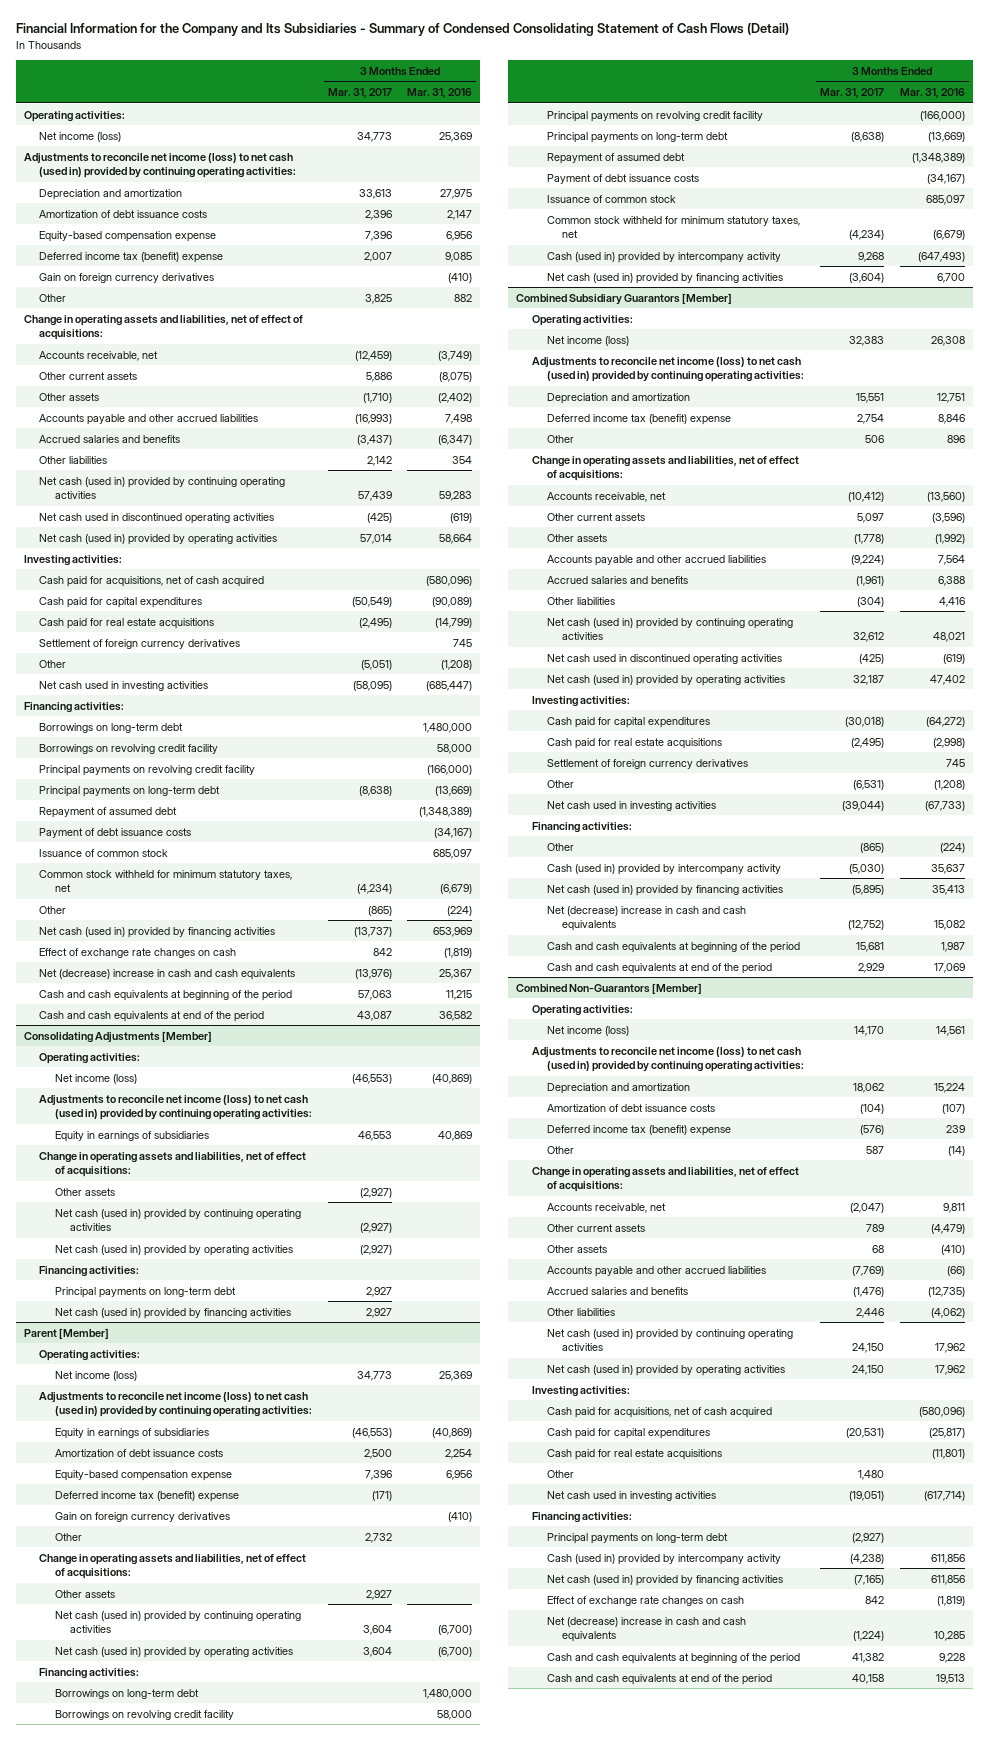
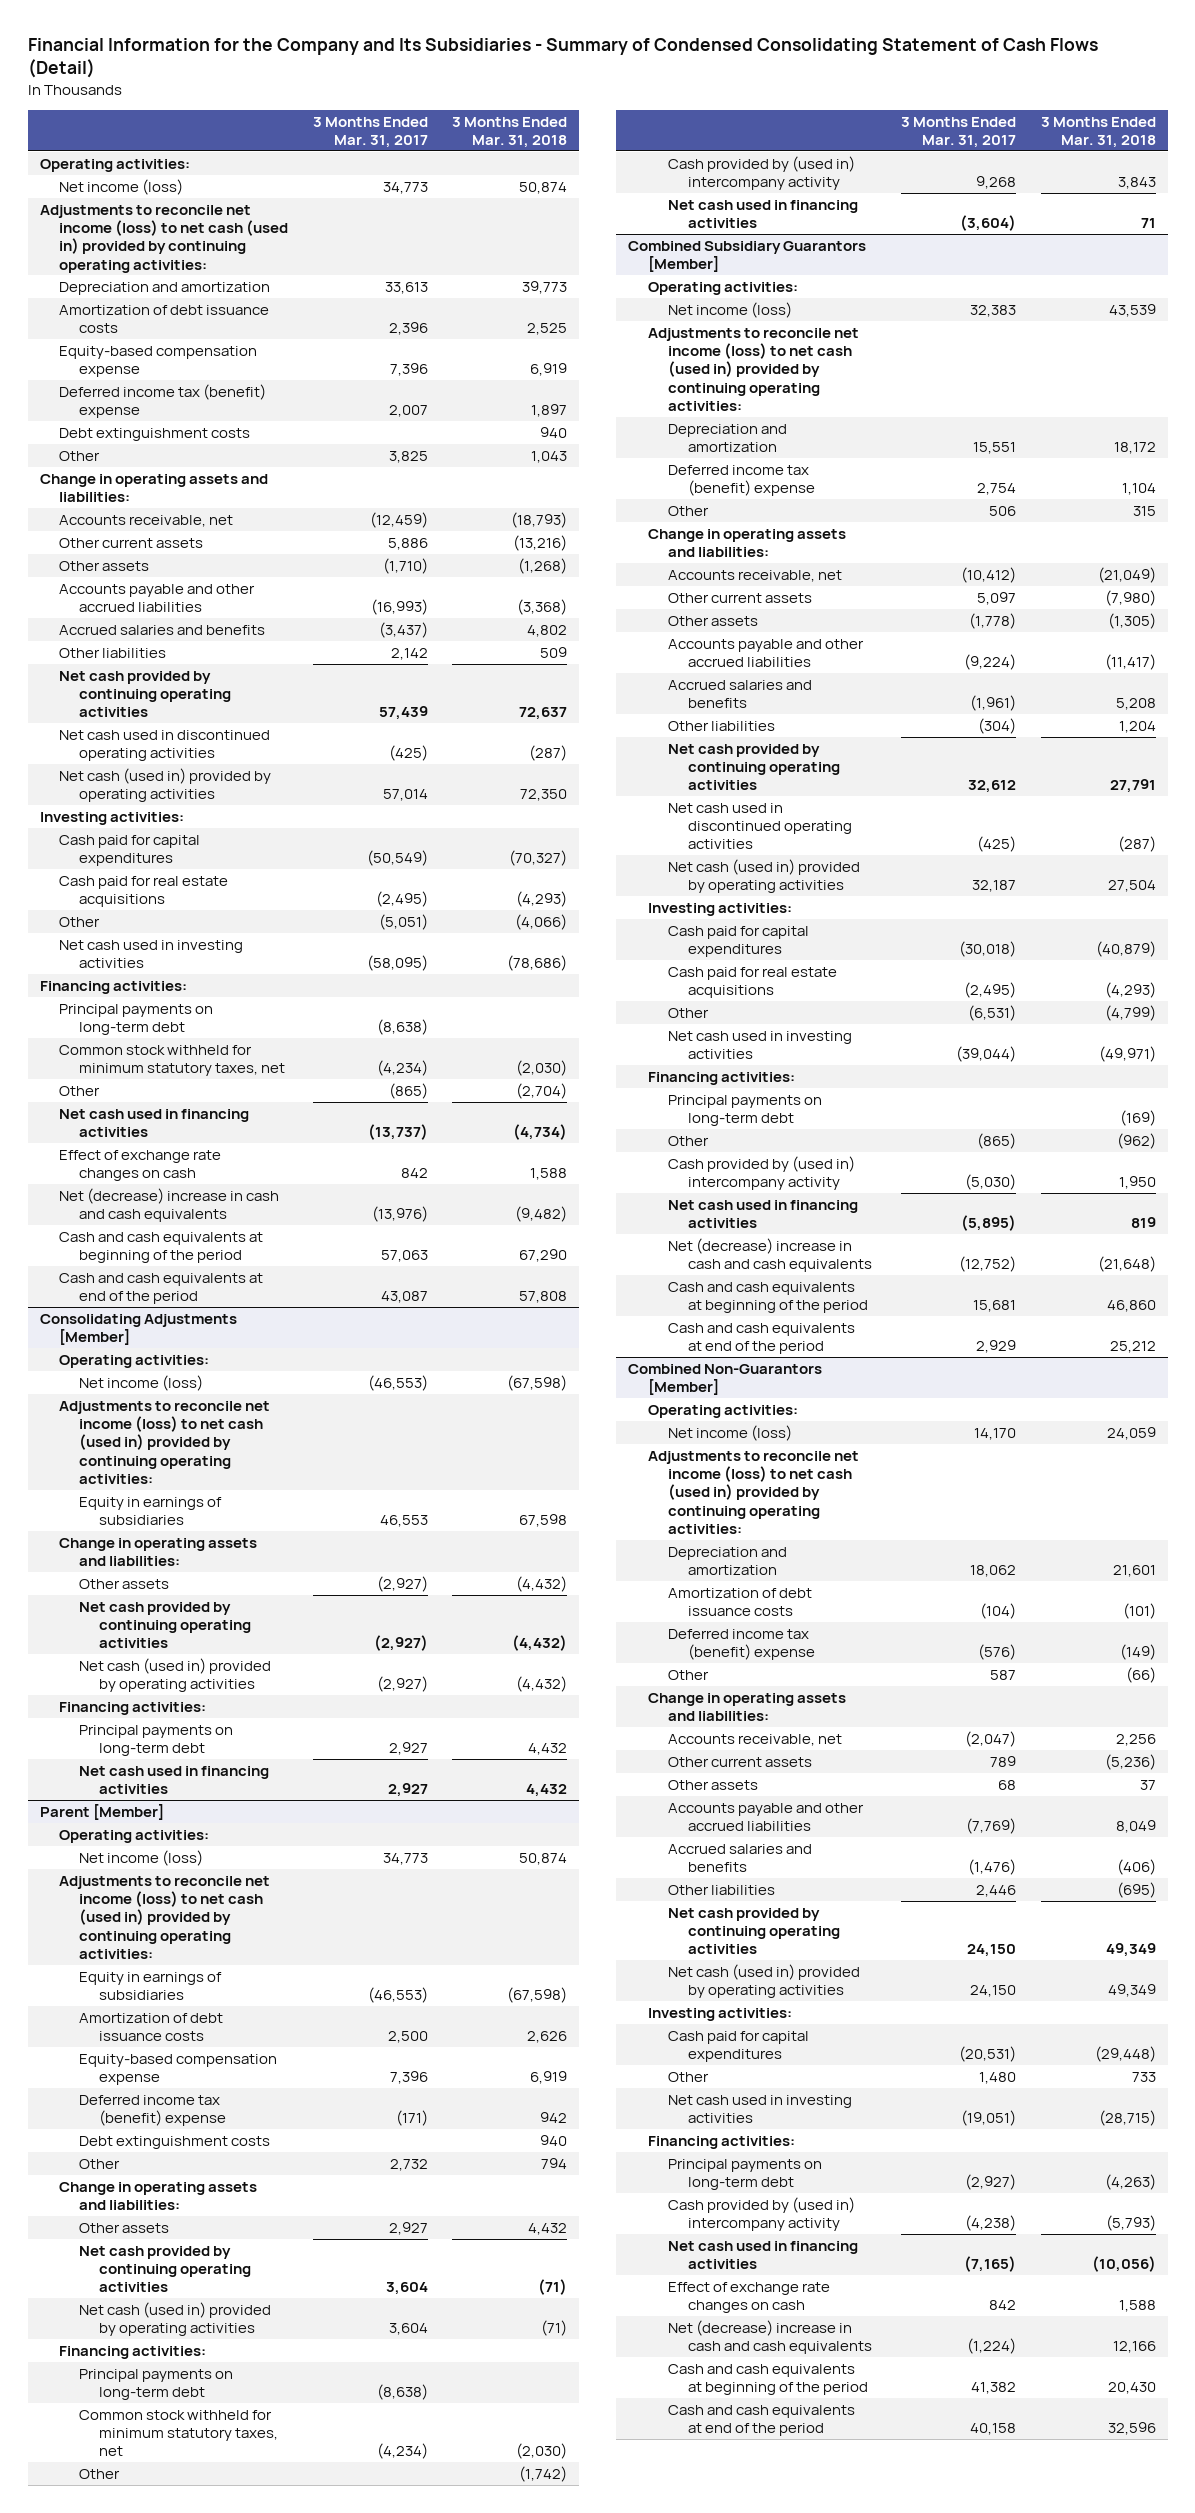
- | 3 Months Ended Mar. 31, 2017 | 3 Months Ended Mar. 31, 2016
+ | 3 Months Ended Mar. 31, 2017 | 3 Months Ended Mar. 31, 2018
- Gain on foreign currency derivatives | | (410)
+ Debt extinguishment costs | | 940
- Change in operating assets and liabilities, net of effect of acquisitions:
+ Change in operating assets and liabilities:
- Net cash (used in) provided by continuing operating activities | 57,439 | 59,283
+ Net cash provided by continuing operating activities | 57,439 | 72,637
- Cash paid for acquisitions, net of cash acquired | | (580,096)
- Settlement of foreign currency derivatives | | 745
- Borrowings on long-term debt | | 1,480,000
- Borrowings on revolving credit facility | | 58,000
- Principal payments on revolving credit facility | | (166,000)
- Repayment of assumed debt | | (1,348,389)
- Payment of debt issuance costs | | (34,167)
- Issuance of common stock | | 685,097
- Net cash (used in) provided by financing activities | (13,737) | 653,969
+ Net cash used in financing activities | (13,737) | (4,734)
@ Consolidating Adjustments [Member]
- Change in operating assets and liabilities, net of effect of acquisitions:
+ Change in operating assets and liabilities:
- Net cash (used in) provided by continuing operating activities | (2,927) |
+ Net cash provided by continuing operating activities | (2,927) | (4,432)
- Net cash (used in) provided by financing activities | 2,927 |
+ Net cash used in financing activities | 2,927 | 4,432
@ Parent [Member]
- Gain on foreign currency derivatives | | (410)
+ Debt extinguishment costs | | 940
- Change in operating assets and liabilities, net of effect of acquisitions:
+ Change in operating assets and liabilities:
- Net cash (used in) provided by continuing operating activities | 3,604 | (6,700)
+ Net cash provided by continuing operating activities | 3,604 | (71)
- Borrowings on long-term debt | | 1,480,000
- Borrowings on revolving credit facility | | 58,000
- Principal payments on revolving credit facility | | (166,000)
- Repayment of assumed debt | | (1,348,389)
- Payment of debt issuance costs | | (34,167)
- Issuance of common stock | | 685,097
- Cash (used in) provided by intercompany activity | 9,268 | (647,493)
- Net cash (used in) provided by financing activities | (3,604) | 6,700
+ Other | | (1,742)
+ Cash provided by (used in) intercompany activity | 9,268 | 3,843
+ Net cash used in financing activities | (3,604) | 71
@ Combined Subsidiary Guarantors [Member]
- Change in operating assets and liabilities, net of effect of acquisitions:
+ Change in operating assets and liabilities:
- Net cash (used in) provided by continuing operating activities | 32,612 | 48,021
+ Net cash provided by continuing operating activities | 32,612 | 27,791
- Settlement of foreign currency derivatives | | 745
+ Principal payments on long-term debt | | (169)
- Cash (used in) provided by intercompany activity | (5,030) | 35,637
- Net cash (used in) provided by financing activities | (5,895) | 35,413
+ Cash provided by (used in) intercompany activity | (5,030) | 1,950
+ Net cash used in financing activities | (5,895) | 819
@ Combined Non-Guarantors [Member]
- Change in operating assets and liabilities, net of effect of acquisitions:
+ Change in operating assets and liabilities:
- Net cash (used in) provided by continuing operating activities | 24,150 | 17,962
+ Net cash provided by continuing operating activities | 24,150 | 49,349
- Cash paid for acquisitions, net of cash acquired | | (580,096)
- Cash paid for real estate acquisitions | | (11,801)
- Cash (used in) provided by intercompany activity | (4,238) | 611,856
- Net cash (used in) provided by financing activities | (7,165) | 611,856
+ Cash provided by (used in) intercompany activity | (4,238) | (5,793)
+ Net cash used in financing activities | (7,165) | (10,056)

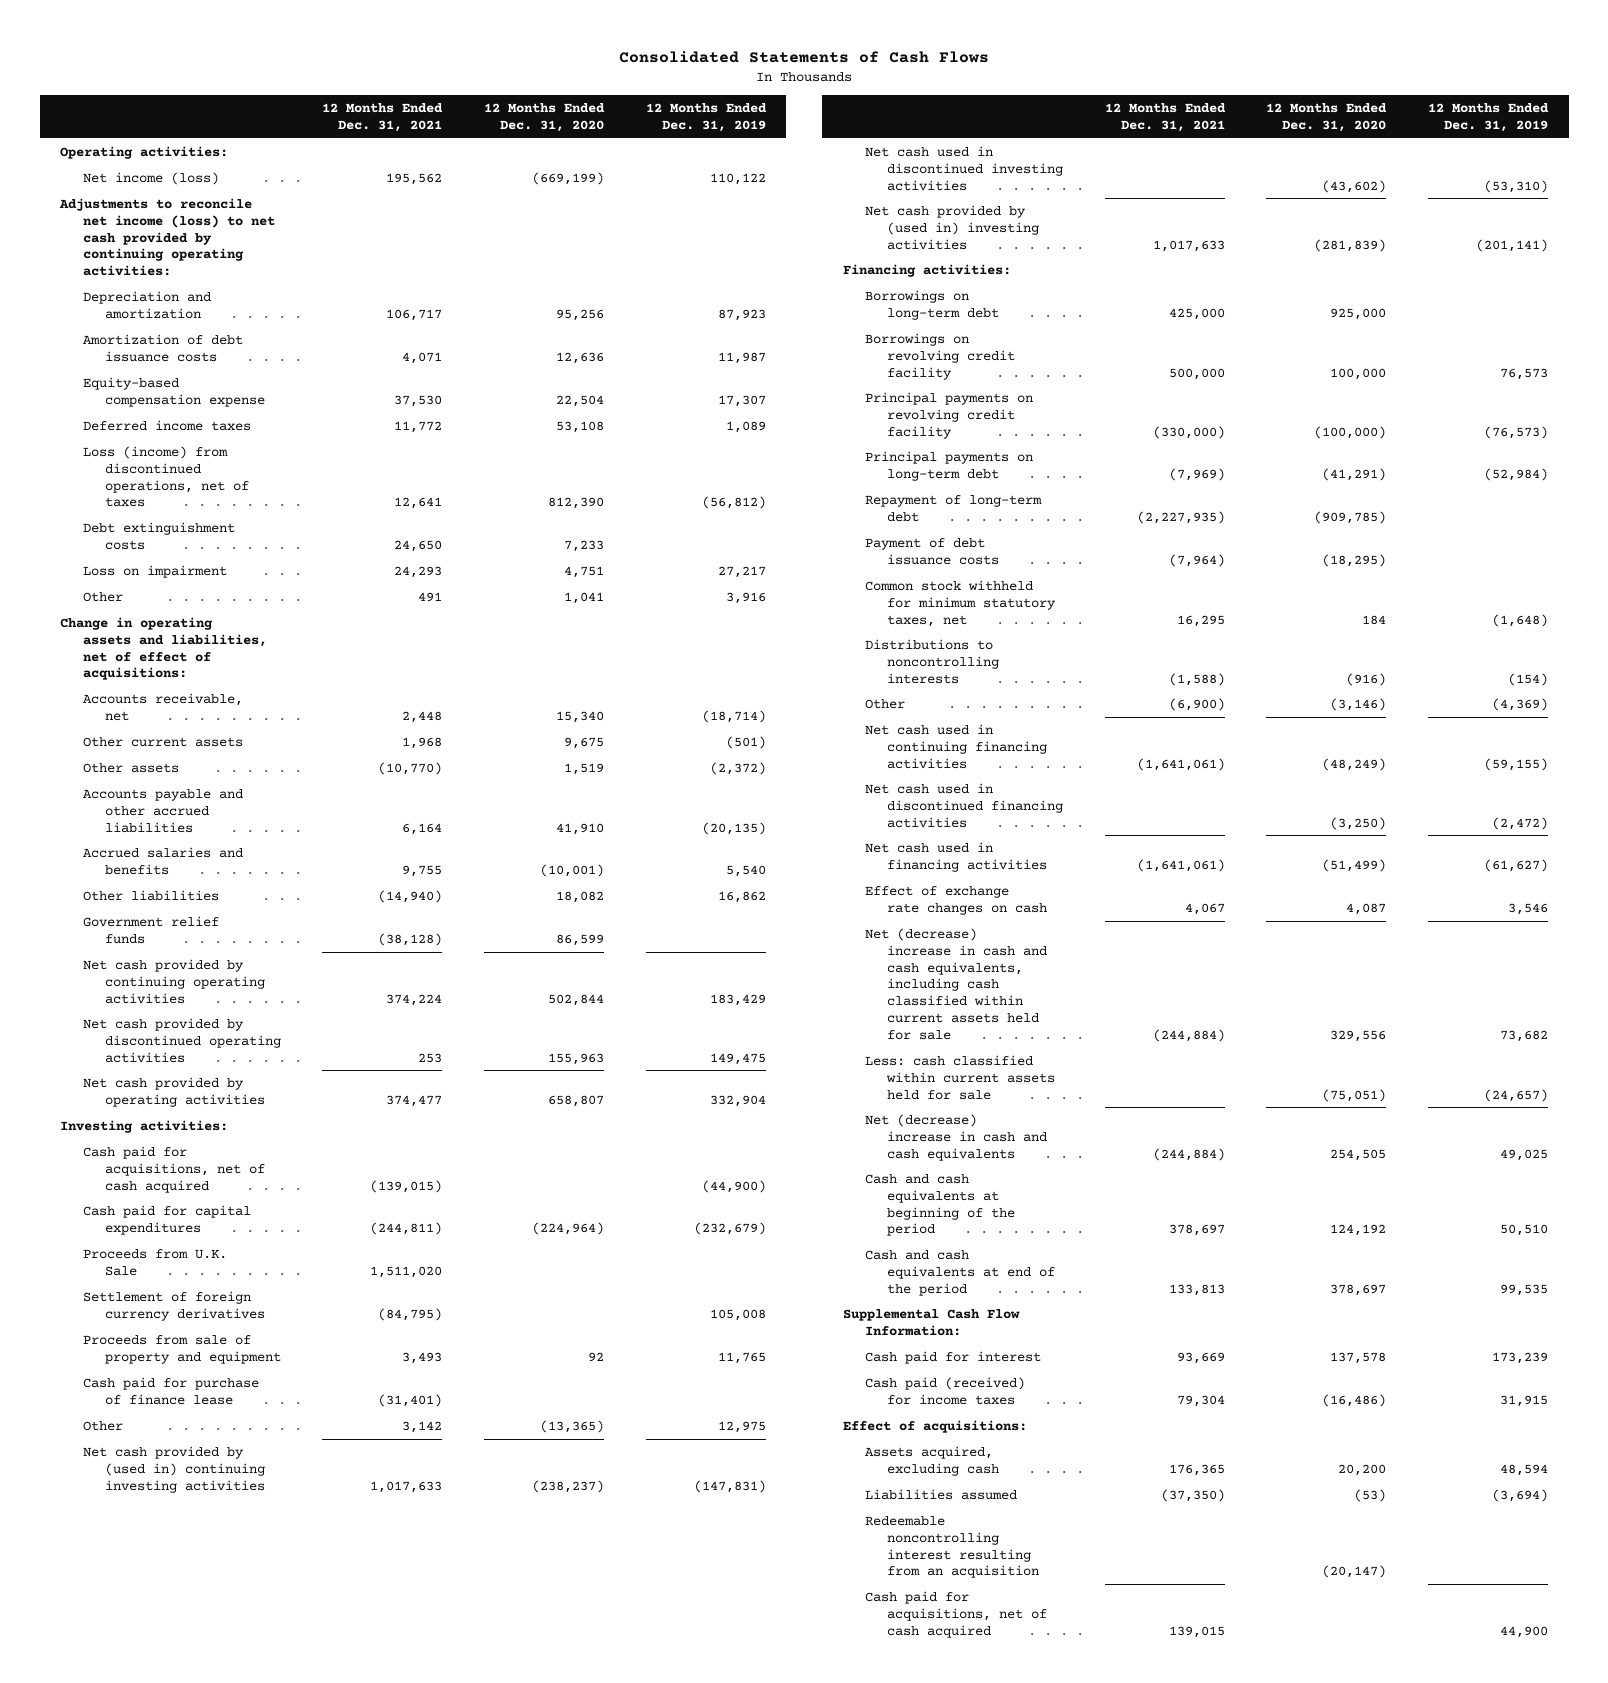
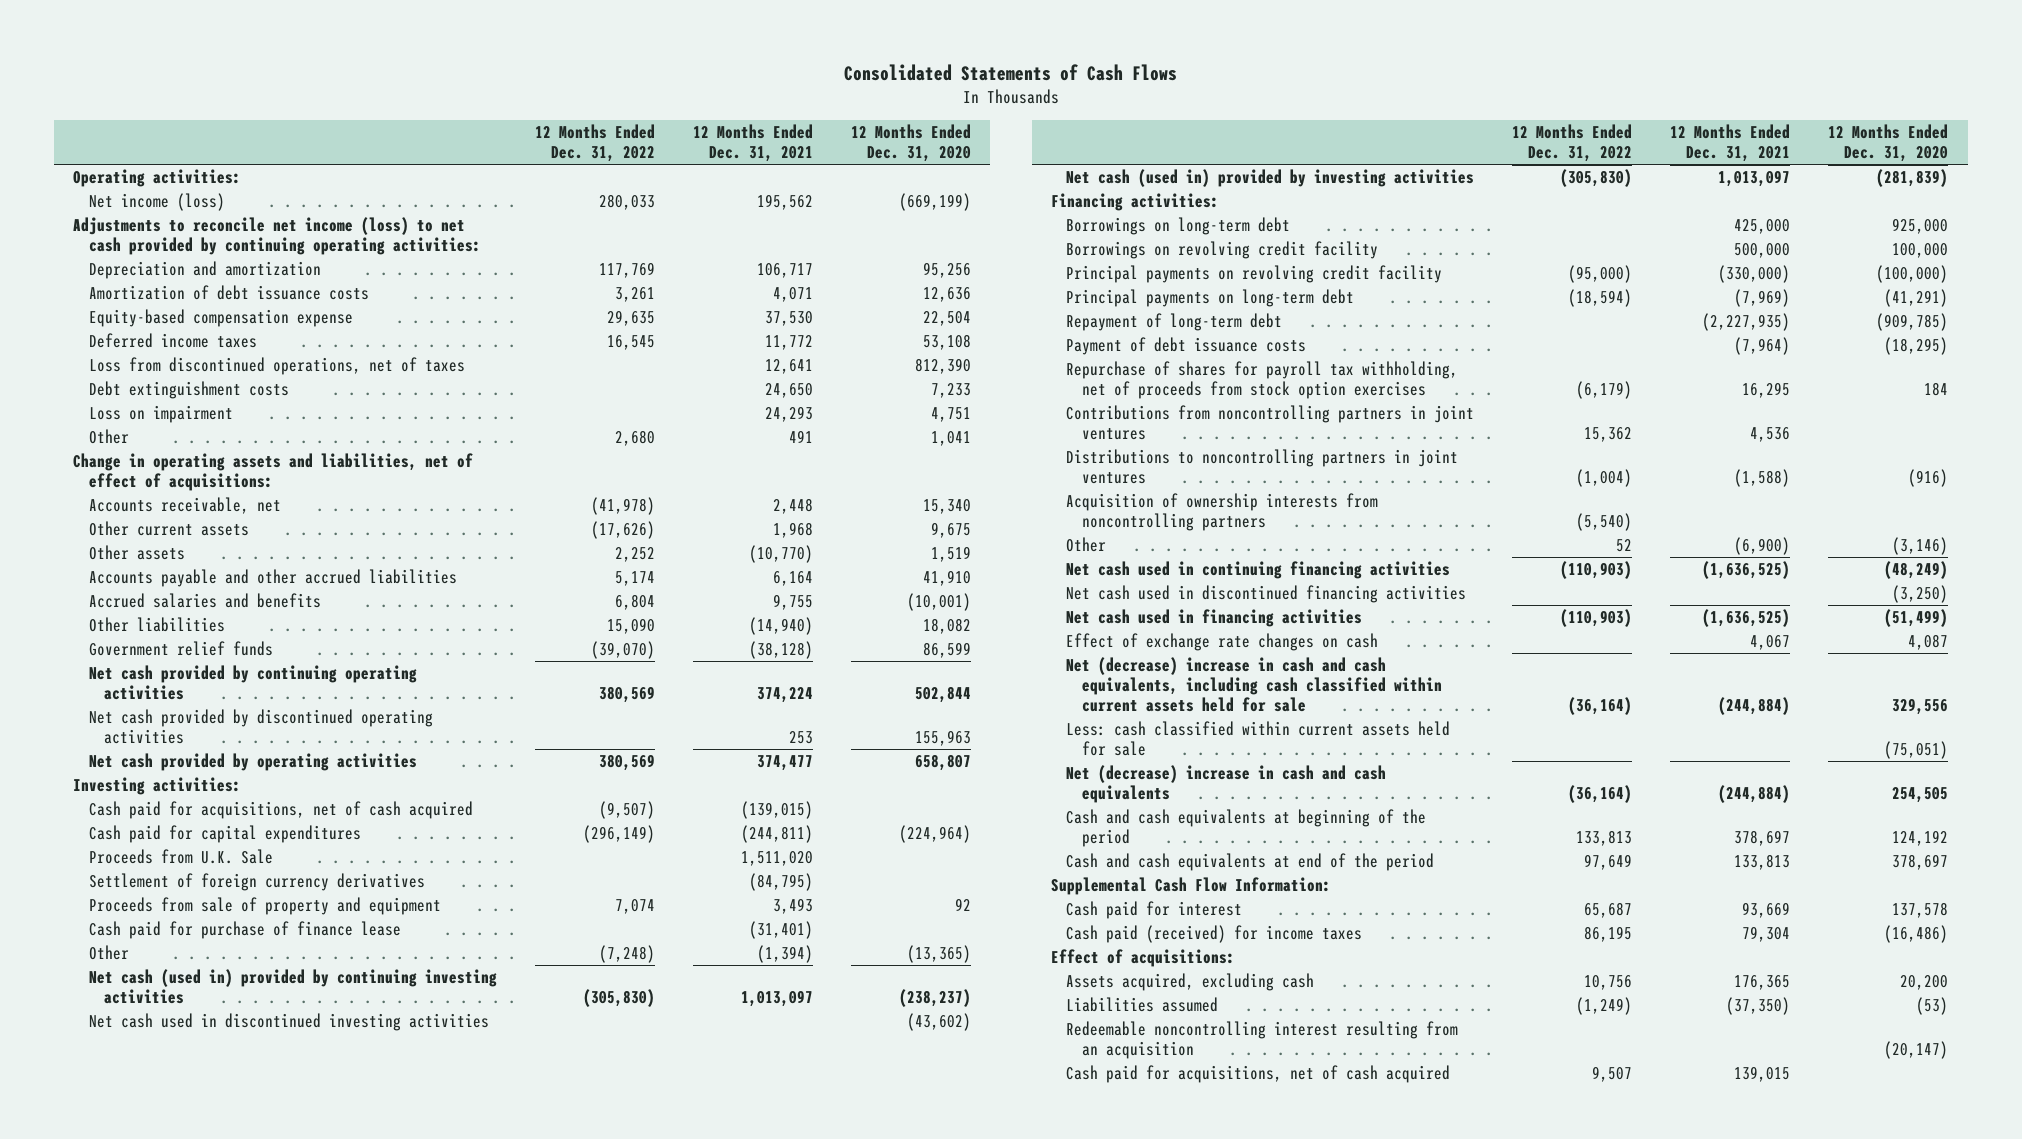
- | 12 Months Ended Dec. 31, 2021 | 12 Months Ended Dec. 31, 2020 | 12 Months Ended Dec. 31, 2019
+ | 12 Months Ended Dec. 31, 2022 | 12 Months Ended Dec. 31, 2021 | 12 Months Ended Dec. 31, 2020
- Loss (income) from discontinued operations, net of taxes | 12,641 | 812,390 | (56,812)
+ Loss from discontinued operations, net of taxes | | 12,641 | 812,390
- Other | 3,142 | (13,365) | 12,975
- Net cash provided by (used in) continuing investing activities | 1,017,633 | (238,237) | (147,831)
+ Other | (7,248) | (1,394) | (13,365)
+ Net cash (used in) provided by continuing investing activities | (305,830) | 1,013,097 | (238,237)
- Net cash provided by (used in) investing activities | 1,017,633 | (281,839) | (201,141)
+ Net cash (used in) provided by investing activities | (305,830) | 1,013,097 | (281,839)
- Common stock withheld for minimum statutory taxes, net | 16,295 | 184 | (1,648)
- Distributions to noncontrolling interests | (1,588) | (916) | (154)
+ Repurchase of shares for payroll tax withholding, net of proceeds from stock option exercises | (6,179) | 16,295 | 184
+ Contributions from noncontrolling partners in joint ventures | 15,362 | 4,536 |
+ Distributions to noncontrolling partners in joint ventures | (1,004) | (1,588) | (916)
+ Acquisition of ownership interests from noncontrolling partners | (5,540) | |
- Net cash used in continuing financing activities | (1,641,061) | (48,249) | (59,155)
+ Net cash used in continuing financing activities | (110,903) | (1,636,525) | (48,249)
- Net cash used in financing activities | (1,641,061) | (51,499) | (61,627)
+ Net cash used in financing activities | (110,903) | (1,636,525) | (51,499)

